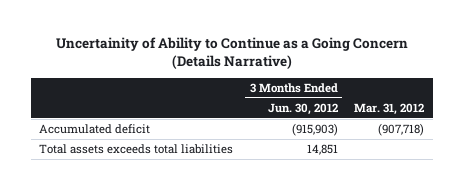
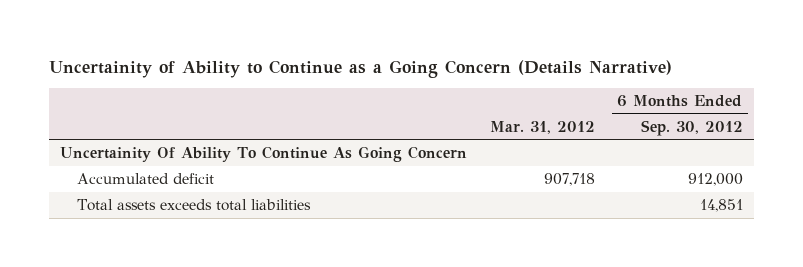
- | 3 Months Ended Jun. 30, 2012 | Mar. 31, 2012
+ | Mar. 31, 2012 | 6 Months Ended Sep. 30, 2012
- Accumulated deficit | (915,903) | (907,718)
+ Uncertainity Of Ability To Continue As Going Concern
+ Accumulated deficit | 907,718 | 912,000

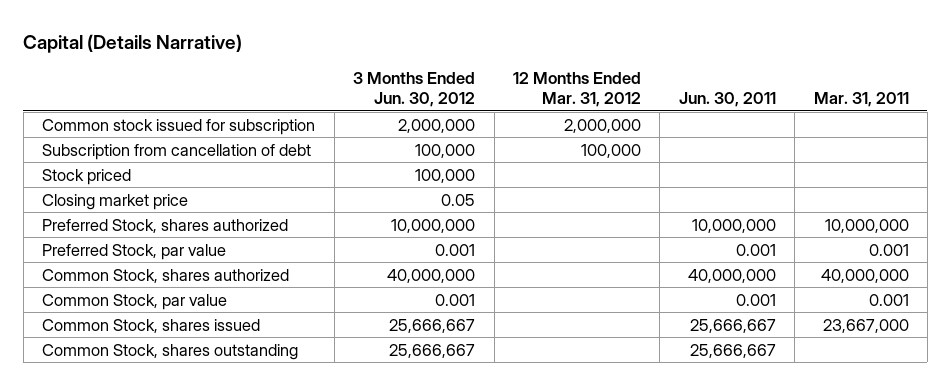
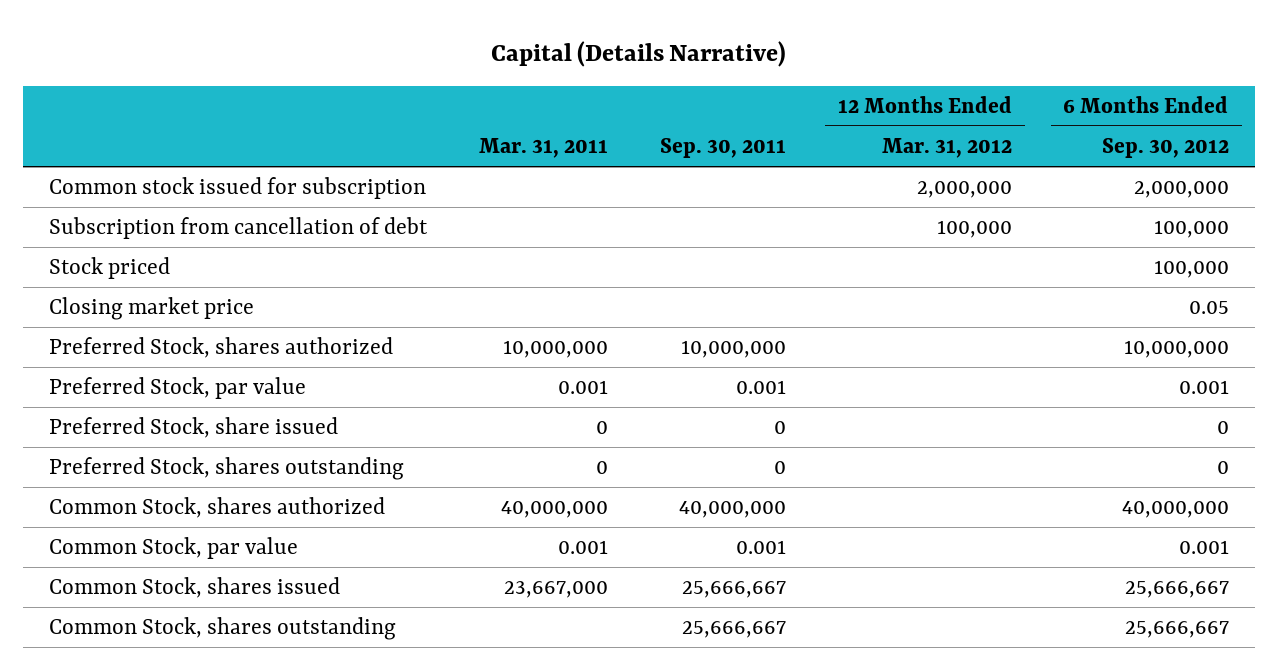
- | 3 Months Ended Jun. 30, 2012 | 12 Months Ended Mar. 31, 2012 | Jun. 30, 2011 | Mar. 31, 2011
+ | Mar. 31, 2011 | Sep. 30, 2011 | 12 Months Ended Mar. 31, 2012 | 6 Months Ended Sep. 30, 2012
+ Preferred Stock, share issued | 0 | 0 | | 0
+ Preferred Stock, shares outstanding | 0 | 0 | | 0

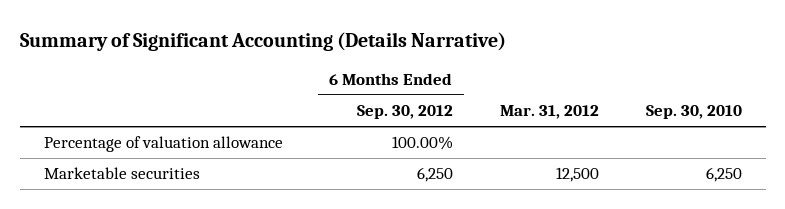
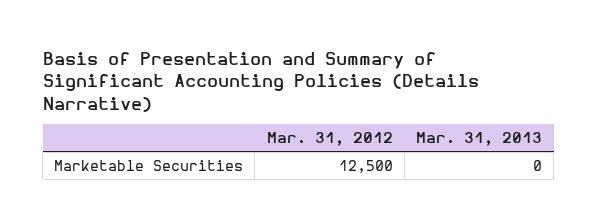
- Summary of Significant Accounting (Details Narrative)
+ Basis of Presentation and Summary of Significant Accounting Policies (Details Narrative)
- | 6 Months Ended Sep. 30, 2012 | Mar. 31, 2012 | Sep. 30, 2010
+ | Mar. 31, 2012 | Mar. 31, 2013
- Percentage of valuation allowance | 100.00% | |
- Marketable securities | 6,250 | 12,500 | 6,250
+ Marketable Securities | 12,500 | 0

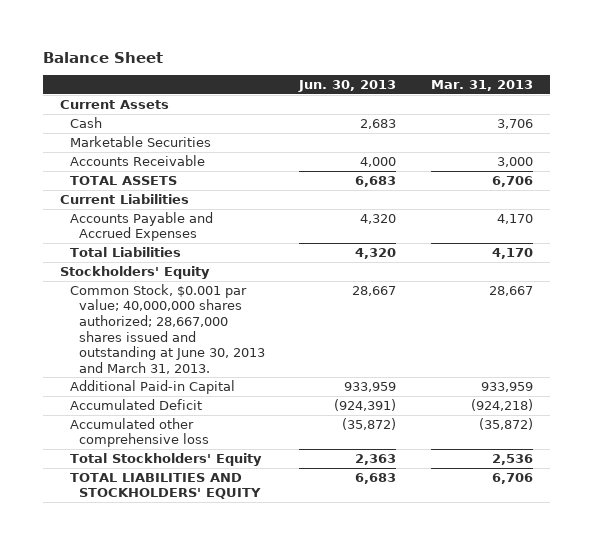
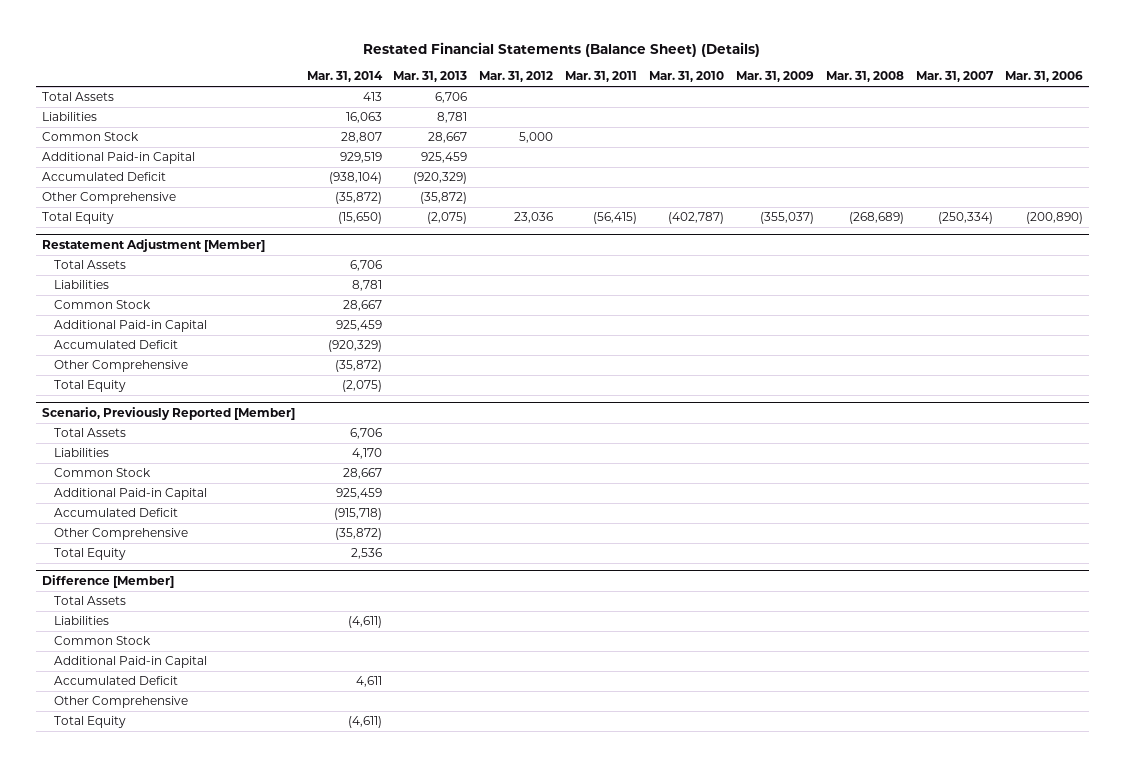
- Balance Sheet
+ Restated Financial Statements (Balance Sheet) (Details)
- | Jun. 30, 2013 | Mar. 31, 2013
+ | Mar. 31, 2014 | Mar. 31, 2013 | Mar. 31, 2012 | Mar. 31, 2011 | Mar. 31, 2010 | Mar. 31, 2009 | Mar. 31, 2008 | Mar. 31, 2007 | Mar. 31, 2006
- Current Assets
- Cash | 2,683 | 3,706
- Marketable Securities
- Accounts Receivable | 4,000 | 3,000
- TOTAL ASSETS | 6,683 | 6,706
- Current Liabilities
- Accounts Payable and Accrued Expenses | 4,320 | 4,170
- Total Liabilities | 4,320 | 4,170
- Stockholders' Equity
- Common Stock, $0.001 par value; 40,000,000 shares authorized; 28,667,000 shares issued and outstanding at June 30, 2013 and March 31, 2013. | 28,667 | 28,667
- Additional Paid-in Capital | 933,959 | 933,959
- Accumulated Deficit | (924,391) | (924,218)
- Accumulated other comprehensive loss | (35,872) | (35,872)
- Total Stockholders' Equity | 2,363 | 2,536
- TOTAL LIABILITIES AND STOCKHOLDERS' EQUITY | 6,683 | 6,706
+ Total Assets | 413 | 6,706 | | | | | | |
+ Liabilities | 16,063 | 8,781 | | | | | | |
+ Common Stock | 28,807 | 28,667 | 5,000 | | | | | |
+ Additional Paid-in Capital | 929,519 | 925,459 | | | | | | |
+ Accumulated Deficit | (938,104) | (920,329) | | | | | | |
+ Other Comprehensive | (35,872) | (35,872) | | | | | | |
+ Total Equity | (15,650) | (2,075) | 23,036 | (56,415) | (402,787) | (355,037) | (268,689) | (250,334) | (200,890)
+ Restatement Adjustment [Member]
+ Total Assets | 6,706 | | | | | | | |
+ Liabilities | 8,781 | | | | | | | |
+ Common Stock | 28,667 | | | | | | | |
+ Additional Paid-in Capital | 925,459 | | | | | | | |
+ Accumulated Deficit | (920,329) | | | | | | | |
+ Other Comprehensive | (35,872) | | | | | | | |
+ Total Equity | (2,075) | | | | | | | |
+ Scenario, Previously Reported [Member]
+ Total Assets | 6,706 | | | | | | | |
+ Liabilities | 4,170 | | | | | | | |
+ Common Stock | 28,667 | | | | | | | |
+ Additional Paid-in Capital | 925,459 | | | | | | | |
+ Accumulated Deficit | (915,718) | | | | | | | |
+ Other Comprehensive | (35,872) | | | | | | | |
+ Total Equity | 2,536 | | | | | | | |
+ Difference [Member]
+ Total Assets
+ Liabilities | (4,611) | | | | | | | |
+ Common Stock
+ Additional Paid-in Capital
+ Accumulated Deficit | 4,611 | | | | | | | |
+ Other Comprehensive
+ Total Equity | (4,611) | | | | | | | |

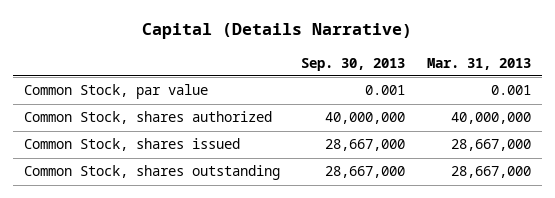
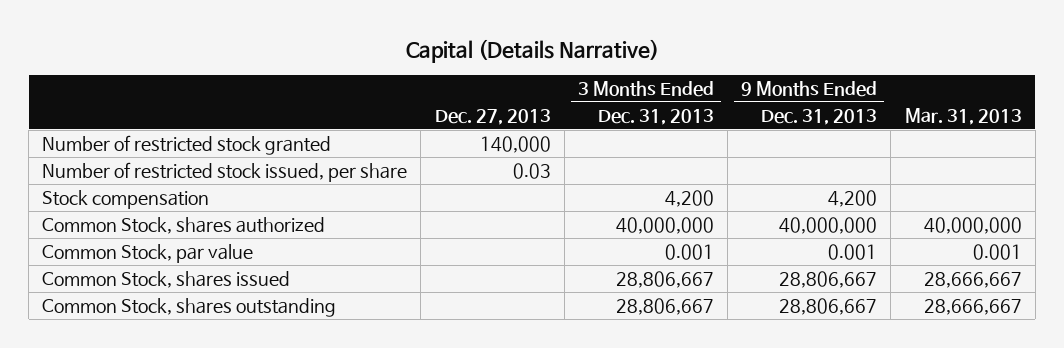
- | Sep. 30, 2013 | Mar. 31, 2013
+ | Dec. 27, 2013 | 3 Months Ended Dec. 31, 2013 | 9 Months Ended Dec. 31, 2013 | Mar. 31, 2013
+ Number of restricted stock granted | 140,000 | | |
+ Number of restricted stock issued, per share | 0.03 | | |
+ Stock compensation | | 4,200 | 4,200 |
- Common Stock, shares issued | 28,667,000 | 28,667,000
- Common Stock, shares outstanding | 28,667,000 | 28,667,000
moved down: Common Stock, par value | | 0.001 | 0.001 | 0.001
+ Common Stock, shares issued | | 28,806,667 | 28,806,667 | 28,666,667
+ Common Stock, shares outstanding | | 28,806,667 | 28,806,667 | 28,666,667

